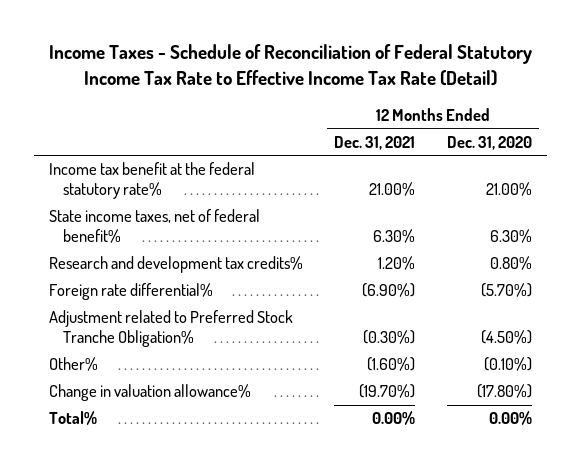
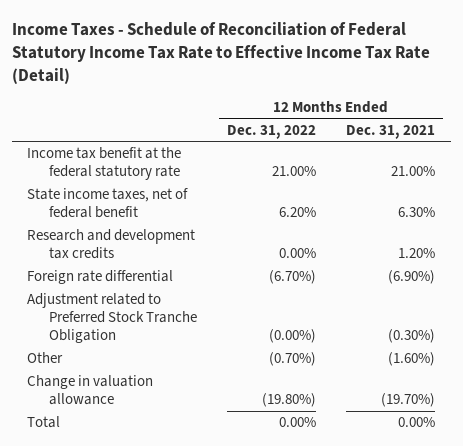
- | 12 Months Ended Dec. 31, 2021 | 12 Months Ended Dec. 31, 2020
+ | 12 Months Ended Dec. 31, 2022 | 12 Months Ended Dec. 31, 2021
- Income tax benefit at the federal statutory rate% | 21.00% | 21.00%
- State income taxes, net of federal benefit% | 6.30% | 6.30%
- Research and development tax credits% | 1.20% | 0.80%
- Foreign rate differential% | (6.90%) | (5.70%)
- Adjustment related to Preferred Stock Tranche Obligation% | (0.30%) | (4.50%)
- Other% | (1.60%) | (0.10%)
- Change in valuation allowance% | (19.70%) | (17.80%)
- Total% | 0.00% | 0.00%
+ Income tax benefit at the federal statutory rate | 21.00% | 21.00%
+ State income taxes, net of federal benefit | 6.20% | 6.30%
+ Research and development tax credits | 0.00% | 1.20%
+ Foreign rate differential | (6.70%) | (6.90%)
+ Adjustment related to Preferred Stock Tranche Obligation | (0.00%) | (0.30%)
+ Other | (0.70%) | (1.60%)
+ Change in valuation allowance | (19.80%) | (19.70%)
+ Total | 0.00% | 0.00%

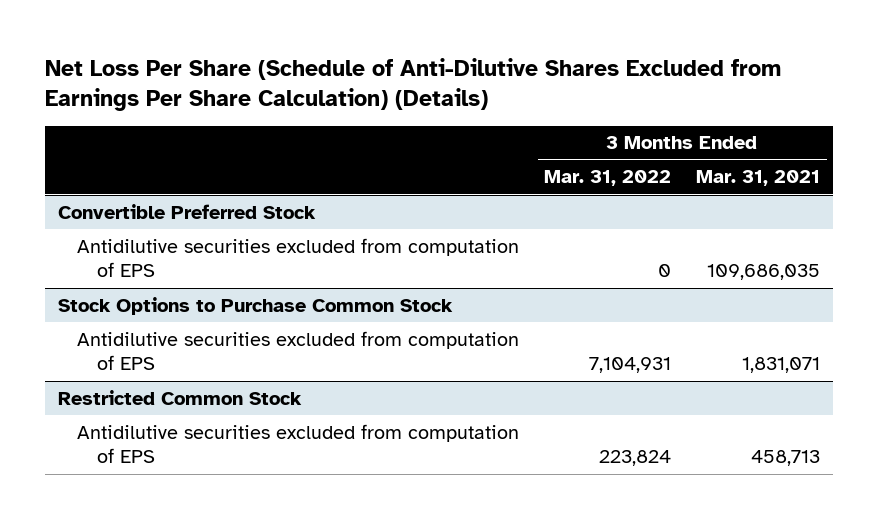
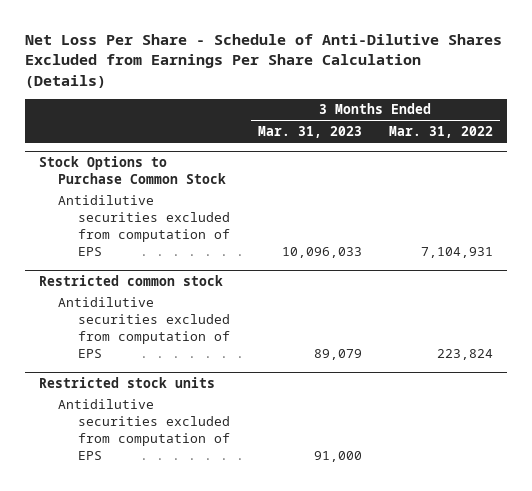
- Net Loss Per Share (Schedule of Anti-Dilutive Shares Excluded from Earnings Per Share Calculation) (Details)
+ Net Loss Per Share - Schedule of Anti-Dilutive Shares Excluded from Earnings Per Share Calculation (Details)
- | 3 Months Ended Mar. 31, 2022 | 3 Months Ended Mar. 31, 2021
+ | 3 Months Ended Mar. 31, 2023 | 3 Months Ended Mar. 31, 2022
- Convertible Preferred Stock
- Antidilutive securities excluded from computation of EPS | 0 | 109,686,035
- Restricted Common Stock
+ Restricted common stock
+ Restricted stock units
+ Antidilutive securities excluded from computation of EPS | 91,000 |

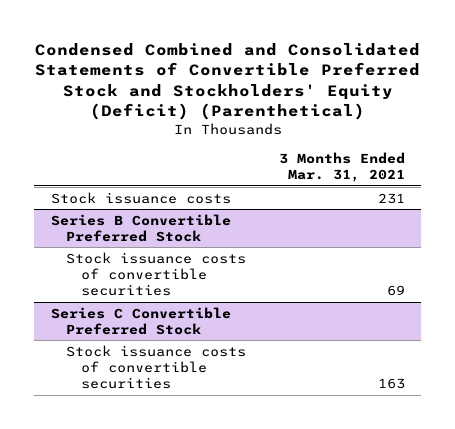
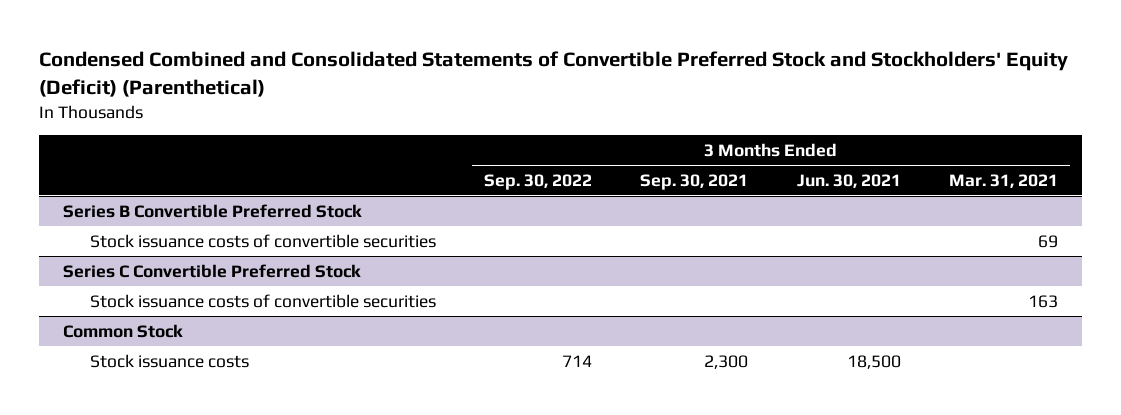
- | 3 Months Ended Mar. 31, 2021
+ | 3 Months Ended Sep. 30, 2022 | 3 Months Ended Sep. 30, 2021 | 3 Months Ended Jun. 30, 2021 | 3 Months Ended Mar. 31, 2021
- Stock issuance costs | 231
+ Common Stock
+ Stock issuance costs | 714 | 2,300 | 18,500 |

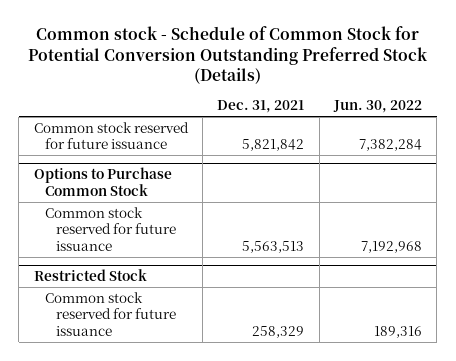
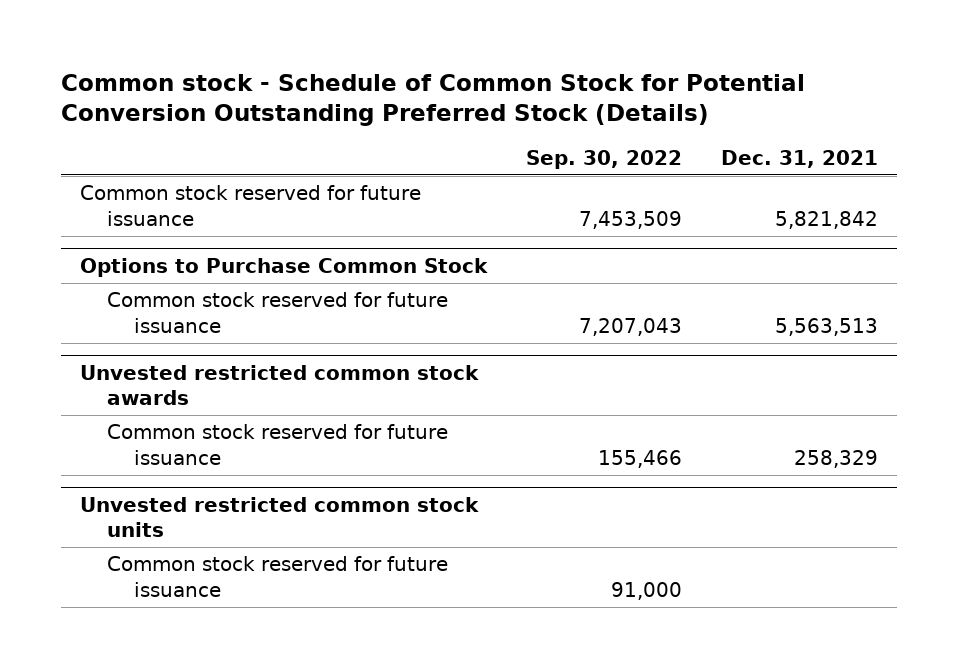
- | Dec. 31, 2021 | Jun. 30, 2022
+ | Sep. 30, 2022 | Dec. 31, 2021
- Restricted Stock
+ Unvested restricted common stock awards
+ Unvested restricted common stock units
+ Common stock reserved for future issuance | 91,000 |

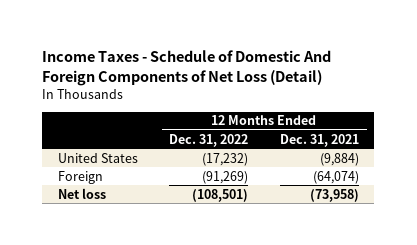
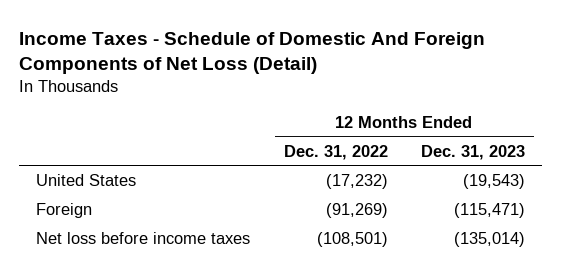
- | 12 Months Ended Dec. 31, 2022 | 12 Months Ended Dec. 31, 2021
+ | 12 Months Ended Dec. 31, 2022 | 12 Months Ended Dec. 31, 2023
- Net loss | (108,501) | (73,958)
+ Net loss before income taxes | (108,501) | (135,014)

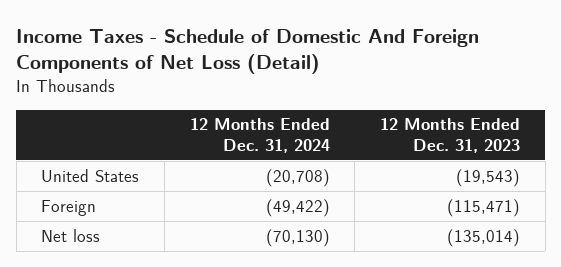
- | 12 Months Ended Dec. 31, 2022 | 12 Months Ended Dec. 31, 2023
+ | 12 Months Ended Dec. 31, 2024 | 12 Months Ended Dec. 31, 2023
- Net loss before income taxes | (108,501) | (135,014)
+ Net loss | (70,130) | (135,014)

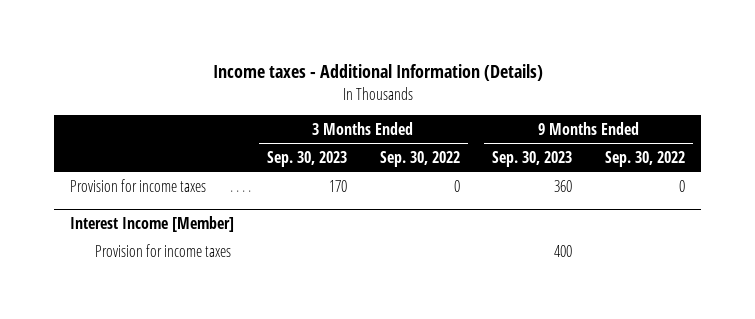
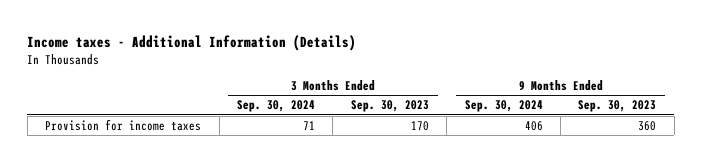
- | 3 Months Ended Sep. 30, 2023 | 3 Months Ended Sep. 30, 2022 | 9 Months Ended Sep. 30, 2023 | 9 Months Ended Sep. 30, 2022
+ | 3 Months Ended Sep. 30, 2024 | 3 Months Ended Sep. 30, 2023 | 9 Months Ended Sep. 30, 2024 | 9 Months Ended Sep. 30, 2023
- Interest Income [Member]
- Provision for income taxes | | | 400 |

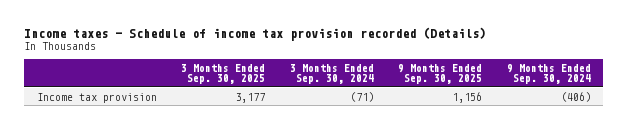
- Income taxes - Additional Information (Details)
+ Income taxes - Schedule of income tax provision recorded (Details)
- | 3 Months Ended Sep. 30, 2024 | 3 Months Ended Sep. 30, 2023 | 9 Months Ended Sep. 30, 2024 | 9 Months Ended Sep. 30, 2023
+ | 3 Months Ended Sep. 30, 2025 | 3 Months Ended Sep. 30, 2024 | 9 Months Ended Sep. 30, 2025 | 9 Months Ended Sep. 30, 2024
- Provision for income taxes | 71 | 170 | 406 | 360
+ Income tax provision | 3,177 | (71) | 1,156 | (406)

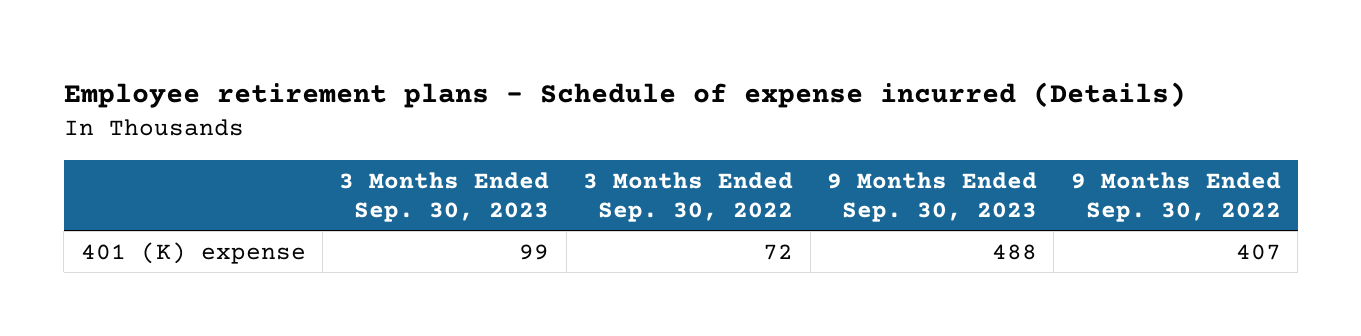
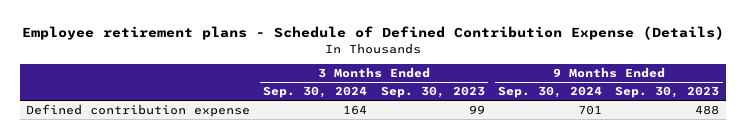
- Employee retirement plans - Schedule of expense incurred (Details)
+ Employee retirement plans - Schedule of Defined Contribution Expense (Details)
- | 3 Months Ended Sep. 30, 2023 | 3 Months Ended Sep. 30, 2022 | 9 Months Ended Sep. 30, 2023 | 9 Months Ended Sep. 30, 2022
+ | 3 Months Ended Sep. 30, 2024 | 3 Months Ended Sep. 30, 2023 | 9 Months Ended Sep. 30, 2024 | 9 Months Ended Sep. 30, 2023
- 401 (K) expense | 99 | 72 | 488 | 407
+ Defined contribution expense | 164 | 99 | 701 | 488

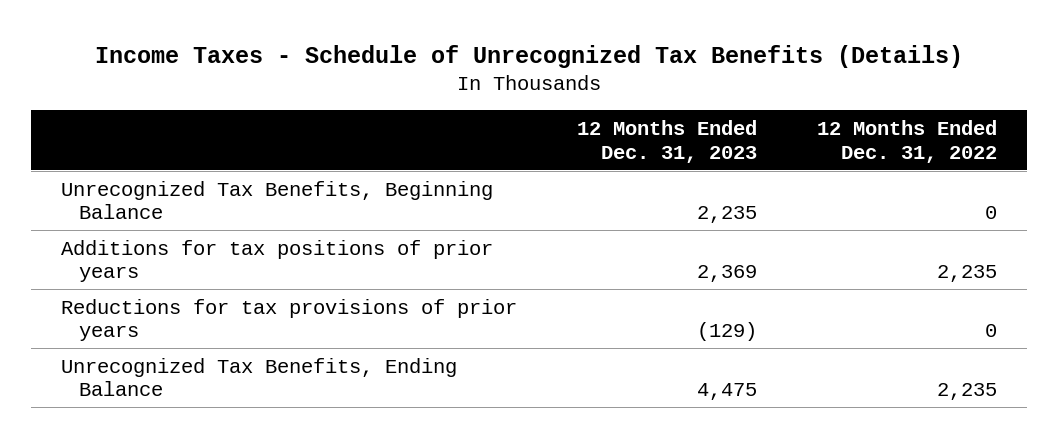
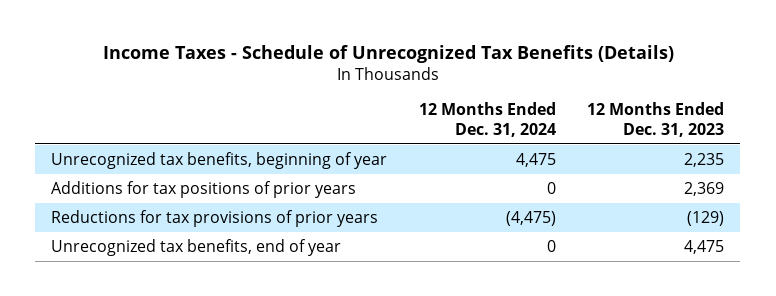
- | 12 Months Ended Dec. 31, 2023 | 12 Months Ended Dec. 31, 2022
+ | 12 Months Ended Dec. 31, 2024 | 12 Months Ended Dec. 31, 2023
- Unrecognized Tax Benefits, Beginning Balance | 2,235 | 0
+ Unrecognized tax benefits, beginning of year | 4,475 | 2,235
- Unrecognized Tax Benefits, Ending Balance | 4,475 | 2,235
+ Unrecognized tax benefits, end of year | 0 | 4,475

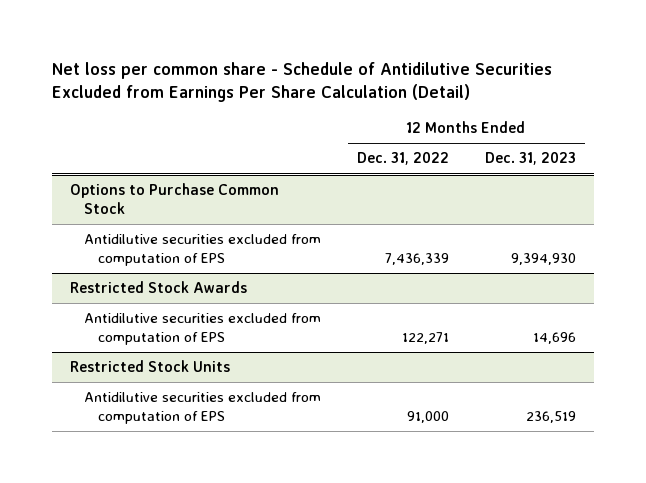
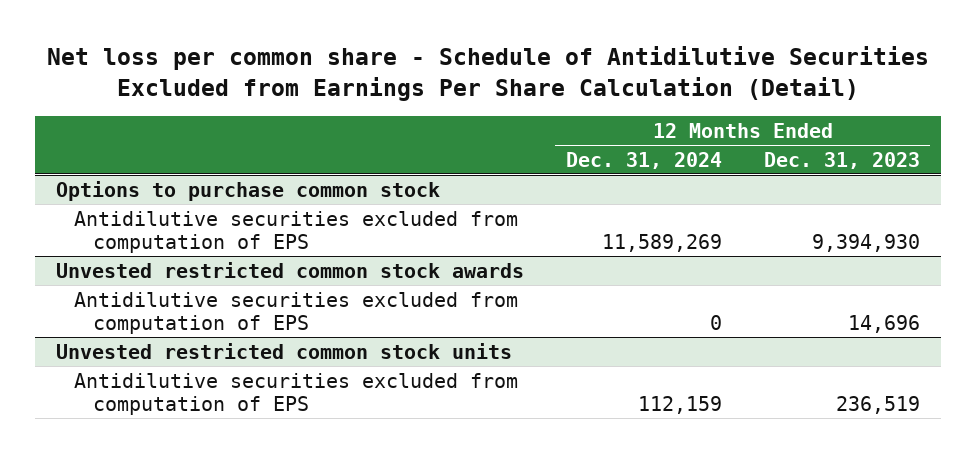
- | 12 Months Ended Dec. 31, 2022 | 12 Months Ended Dec. 31, 2023
+ | 12 Months Ended Dec. 31, 2024 | 12 Months Ended Dec. 31, 2023
- Options to Purchase Common Stock
+ Options to purchase common stock
- Restricted Stock Awards
+ Unvested restricted common stock awards
- Restricted Stock Units
+ Unvested restricted common stock units

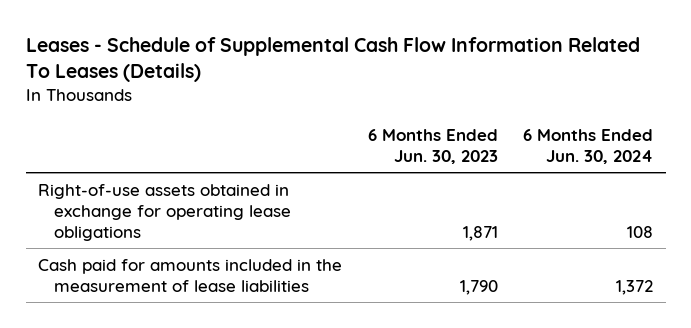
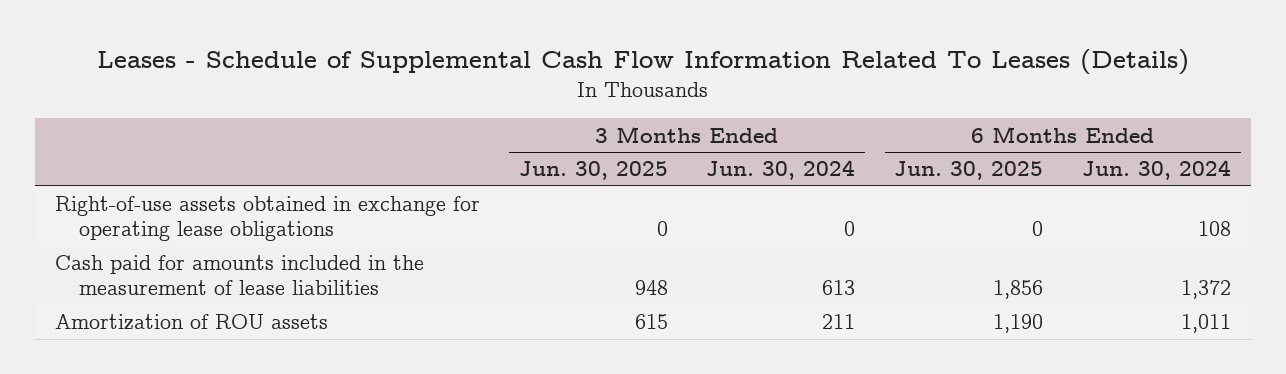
- | 6 Months Ended Jun. 30, 2023 | 6 Months Ended Jun. 30, 2024
+ | 3 Months Ended Jun. 30, 2025 | 3 Months Ended Jun. 30, 2024 | 6 Months Ended Jun. 30, 2025 | 6 Months Ended Jun. 30, 2024
+ Amortization of ROU assets | 615 | 211 | 1,190 | 1,011

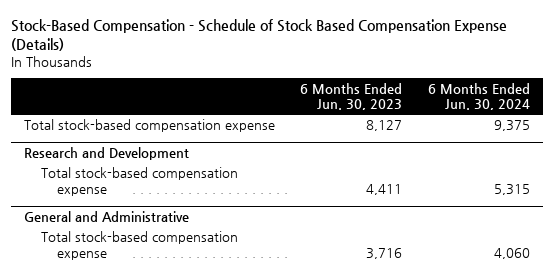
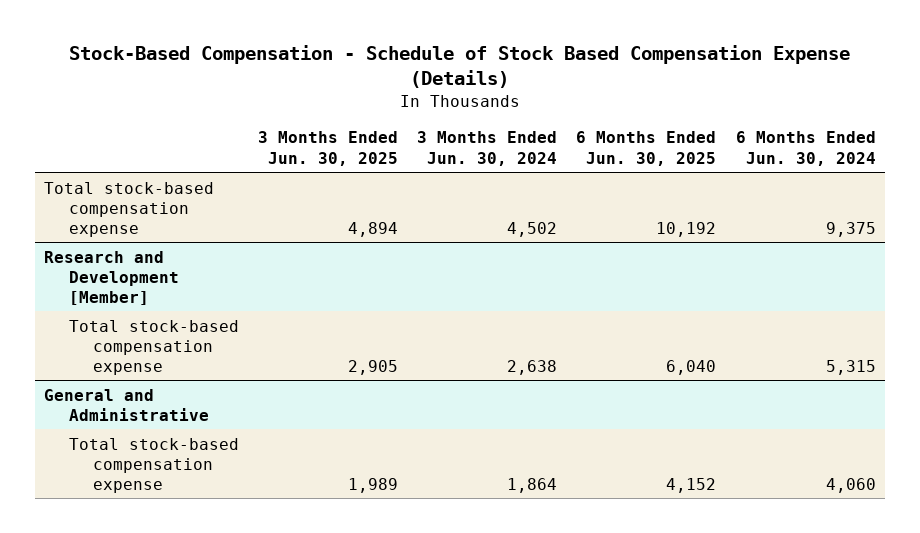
- | 6 Months Ended Jun. 30, 2023 | 6 Months Ended Jun. 30, 2024
+ | 3 Months Ended Jun. 30, 2025 | 3 Months Ended Jun. 30, 2024 | 6 Months Ended Jun. 30, 2025 | 6 Months Ended Jun. 30, 2024
- Research and Development
+ Research and Development [Member]

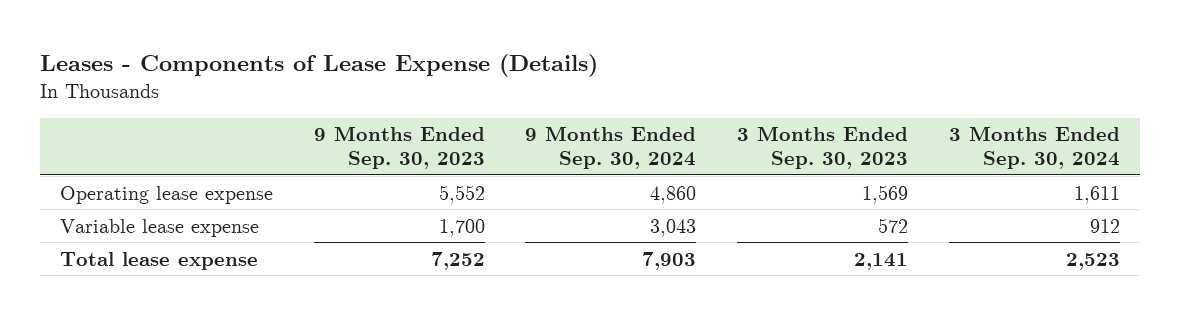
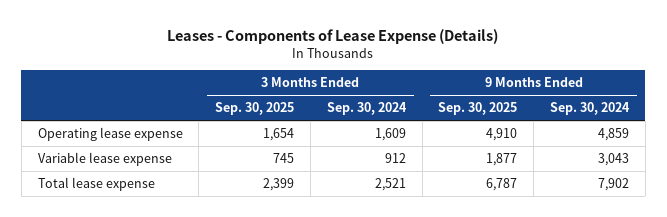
- | 9 Months Ended Sep. 30, 2023 | 9 Months Ended Sep. 30, 2024 | 3 Months Ended Sep. 30, 2023 | 3 Months Ended Sep. 30, 2024
+ | 3 Months Ended Sep. 30, 2025 | 3 Months Ended Sep. 30, 2024 | 9 Months Ended Sep. 30, 2025 | 9 Months Ended Sep. 30, 2024
- Operating lease expense | 5,552 | 4,860 | 1,569 | 1,611
+ Operating lease expense | 1,654 | 1,609 | 4,910 | 4,859
- Total lease expense | 7,252 | 7,903 | 2,141 | 2,523
+ Total lease expense | 2,399 | 2,521 | 6,787 | 7,902

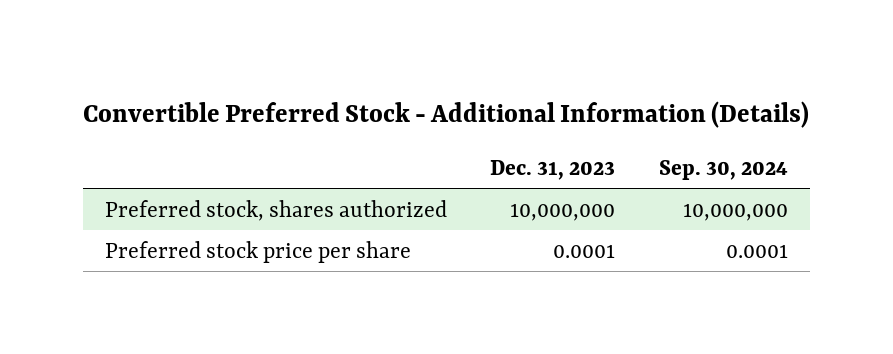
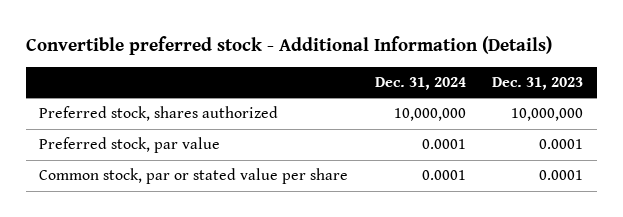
- Convertible Preferred Stock - Additional Information (Details)
+ Convertible preferred stock - Additional Information (Details)
- | Dec. 31, 2023 | Sep. 30, 2024
+ | Dec. 31, 2024 | Dec. 31, 2023
- Preferred stock price per share | 0.0001 | 0.0001
+ Preferred stock, par value | 0.0001 | 0.0001
+ Common stock, par or stated value per share | 0.0001 | 0.0001

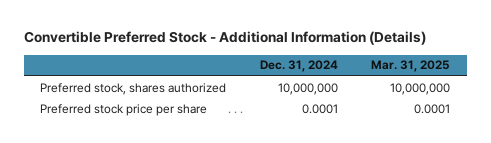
- Convertible preferred stock - Additional Information (Details)
+ Convertible Preferred Stock - Additional Information (Details)
- | Dec. 31, 2024 | Dec. 31, 2023
+ | Dec. 31, 2024 | Mar. 31, 2025
- Preferred stock, par value | 0.0001 | 0.0001
- Common stock, par or stated value per share | 0.0001 | 0.0001
+ Preferred stock price per share | 0.0001 | 0.0001

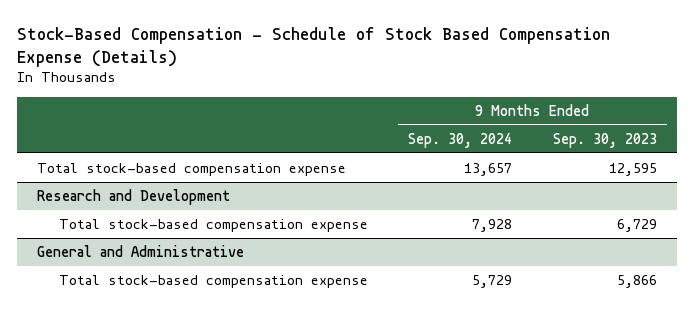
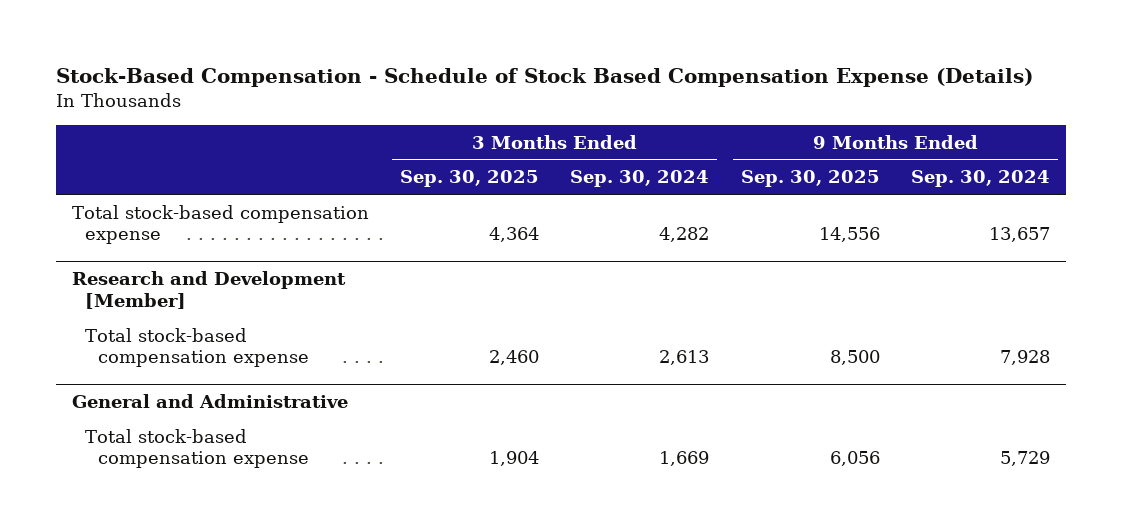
- | 9 Months Ended Sep. 30, 2024 | 9 Months Ended Sep. 30, 2023
+ | 3 Months Ended Sep. 30, 2025 | 3 Months Ended Sep. 30, 2024 | 9 Months Ended Sep. 30, 2025 | 9 Months Ended Sep. 30, 2024
- Research and Development
+ Research and Development [Member]

